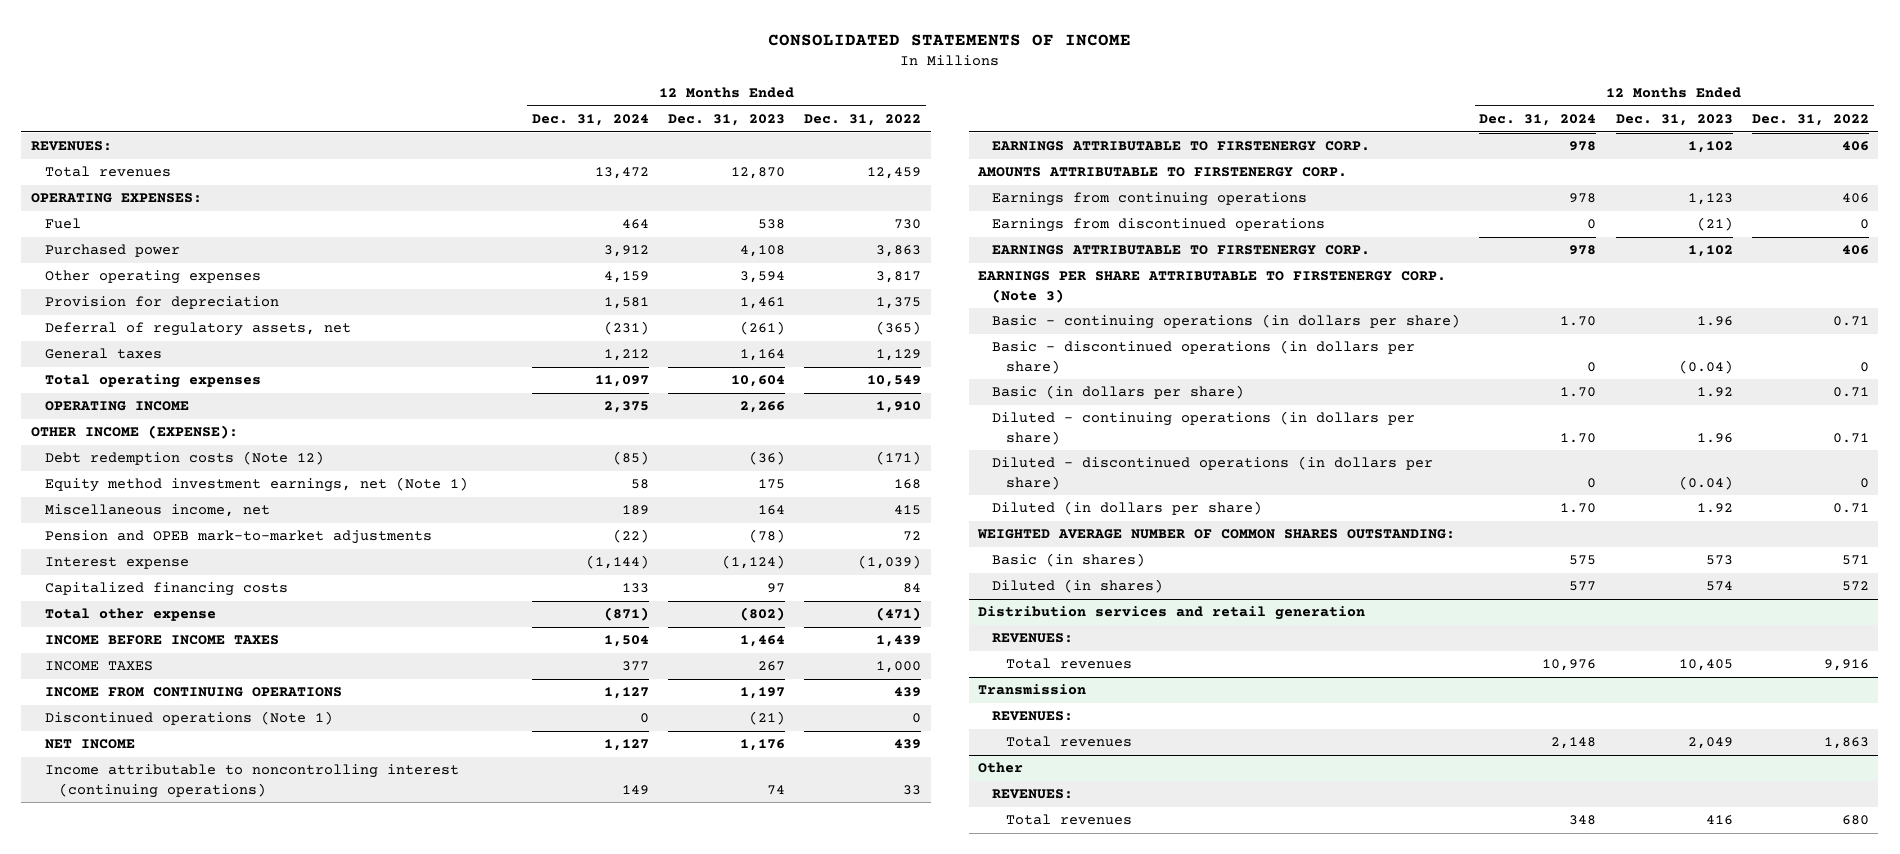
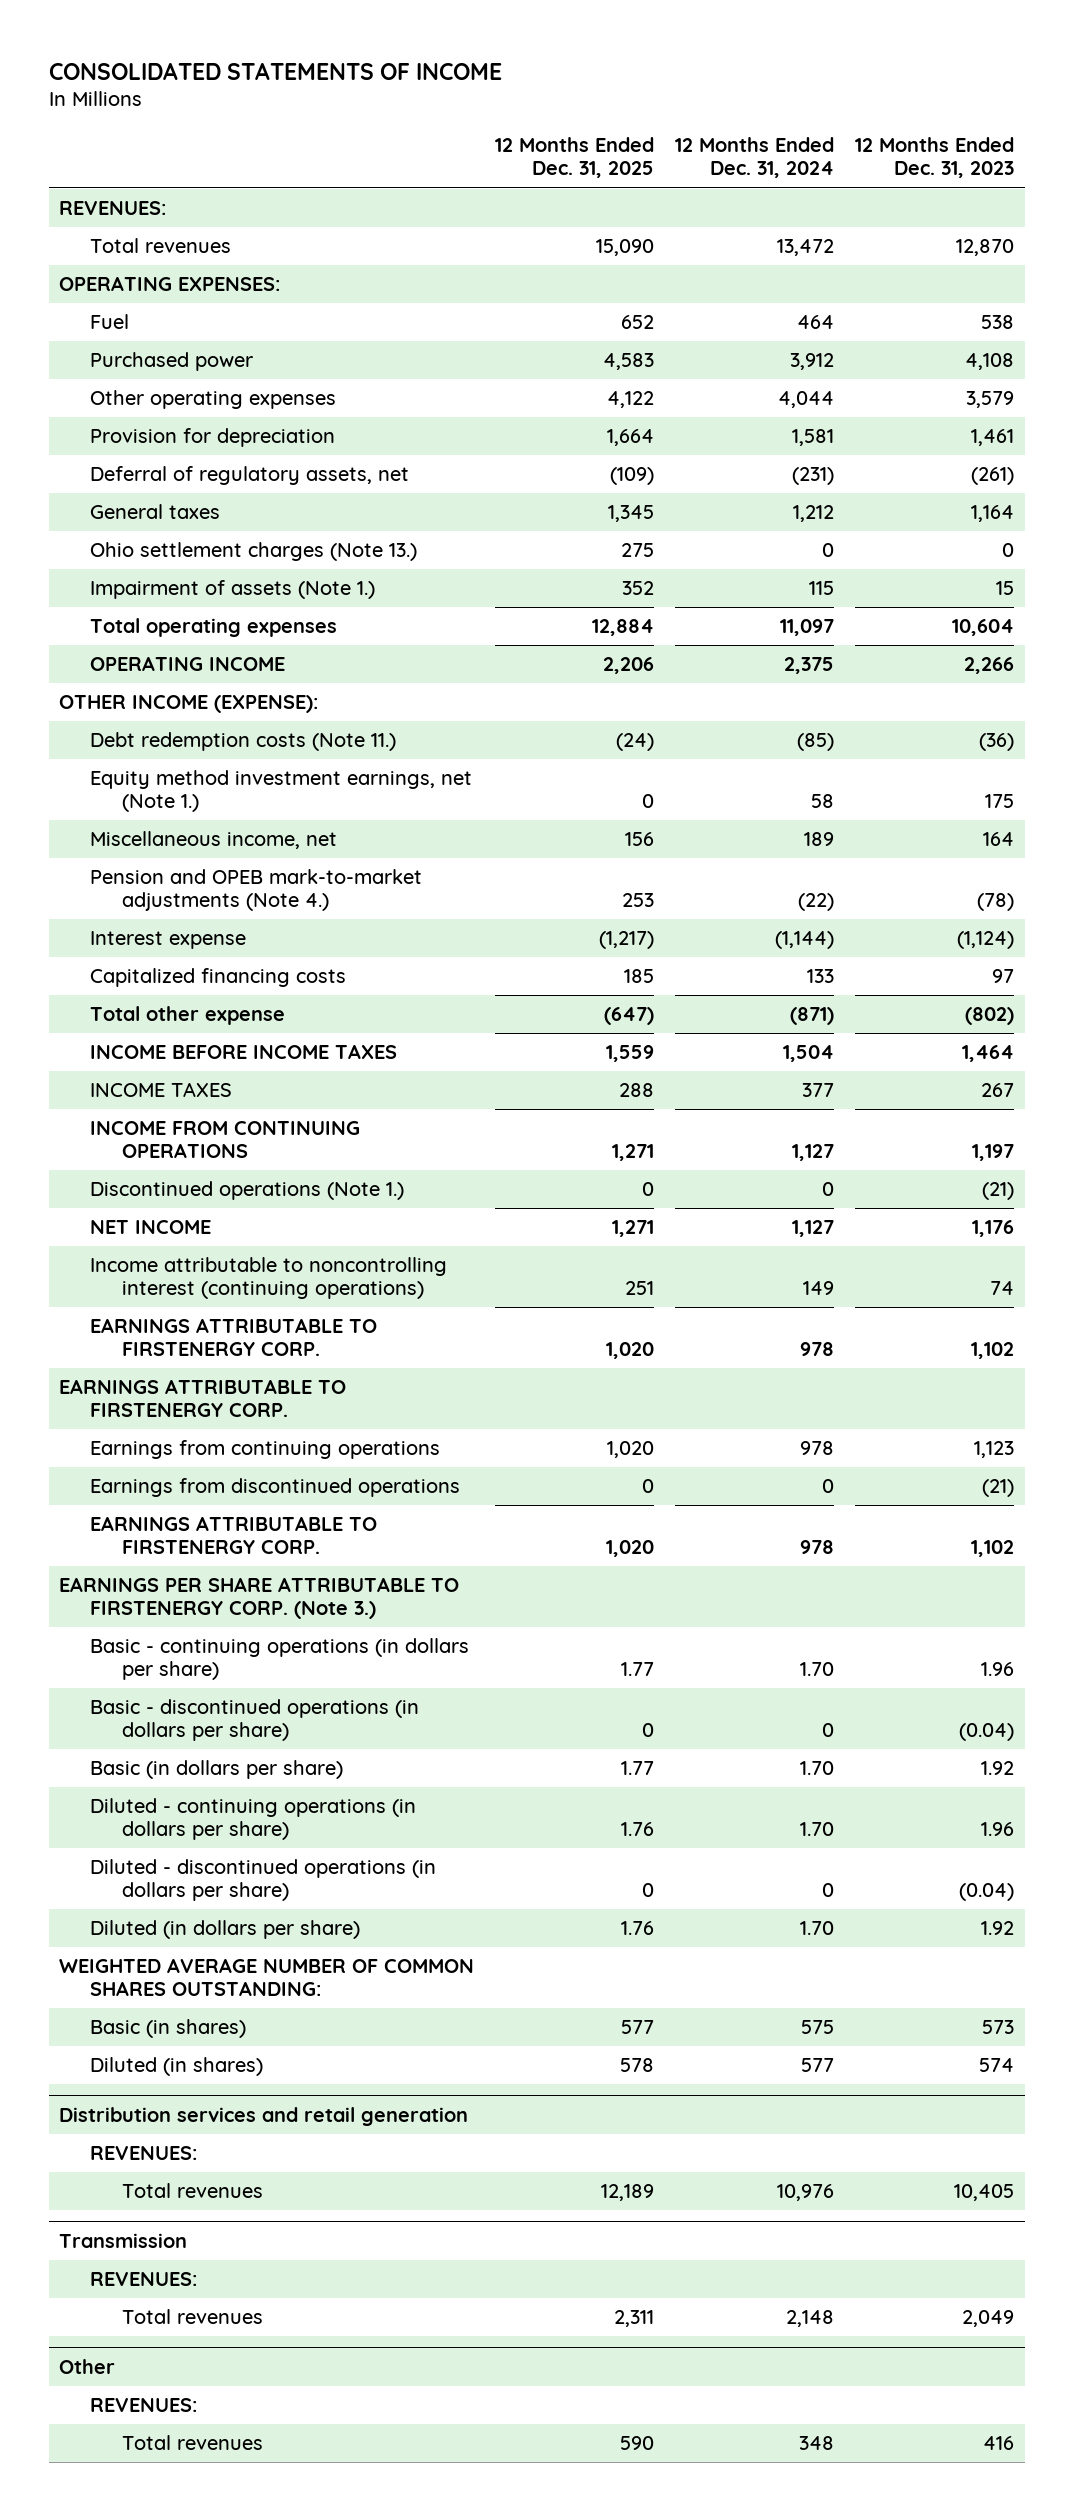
- | 12 Months Ended Dec. 31, 2024 | 12 Months Ended Dec. 31, 2023 | 12 Months Ended Dec. 31, 2022
+ | 12 Months Ended Dec. 31, 2025 | 12 Months Ended Dec. 31, 2024 | 12 Months Ended Dec. 31, 2023
- Other operating expenses | 4,159 | 3,594 | 3,817
+ Other operating expenses | 4,122 | 4,044 | 3,579
+ Ohio settlement charges (Note 13.) | 275 | 0 | 0
+ Impairment of assets (Note 1.) | 352 | 115 | 15
- Debt redemption costs (Note 12) | (85) | (36) | (171)
- Equity method investment earnings, net (Note 1) | 58 | 175 | 168
+ Debt redemption costs (Note 11.) | (24) | (85) | (36)
+ Equity method investment earnings, net (Note 1.) | 0 | 58 | 175
- Pension and OPEB mark-to-market adjustments | (22) | (78) | 72
+ Pension and OPEB mark-to-market adjustments (Note 4.) | 253 | (22) | (78)
- Discontinued operations (Note 1) | 0 | (21) | 0
+ Discontinued operations (Note 1.) | 0 | 0 | (21)
- AMOUNTS ATTRIBUTABLE TO FIRSTENERGY CORP.
+ EARNINGS ATTRIBUTABLE TO FIRSTENERGY CORP.
- EARNINGS PER SHARE ATTRIBUTABLE TO FIRSTENERGY CORP. (Note 3)
+ EARNINGS PER SHARE ATTRIBUTABLE TO FIRSTENERGY CORP. (Note 3.)

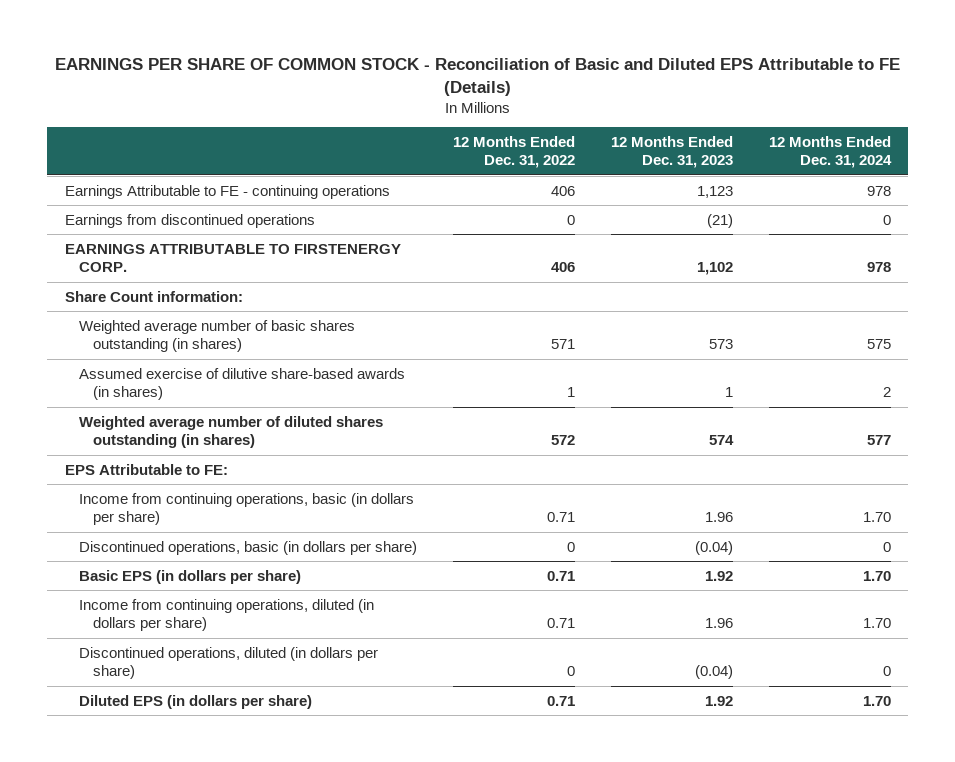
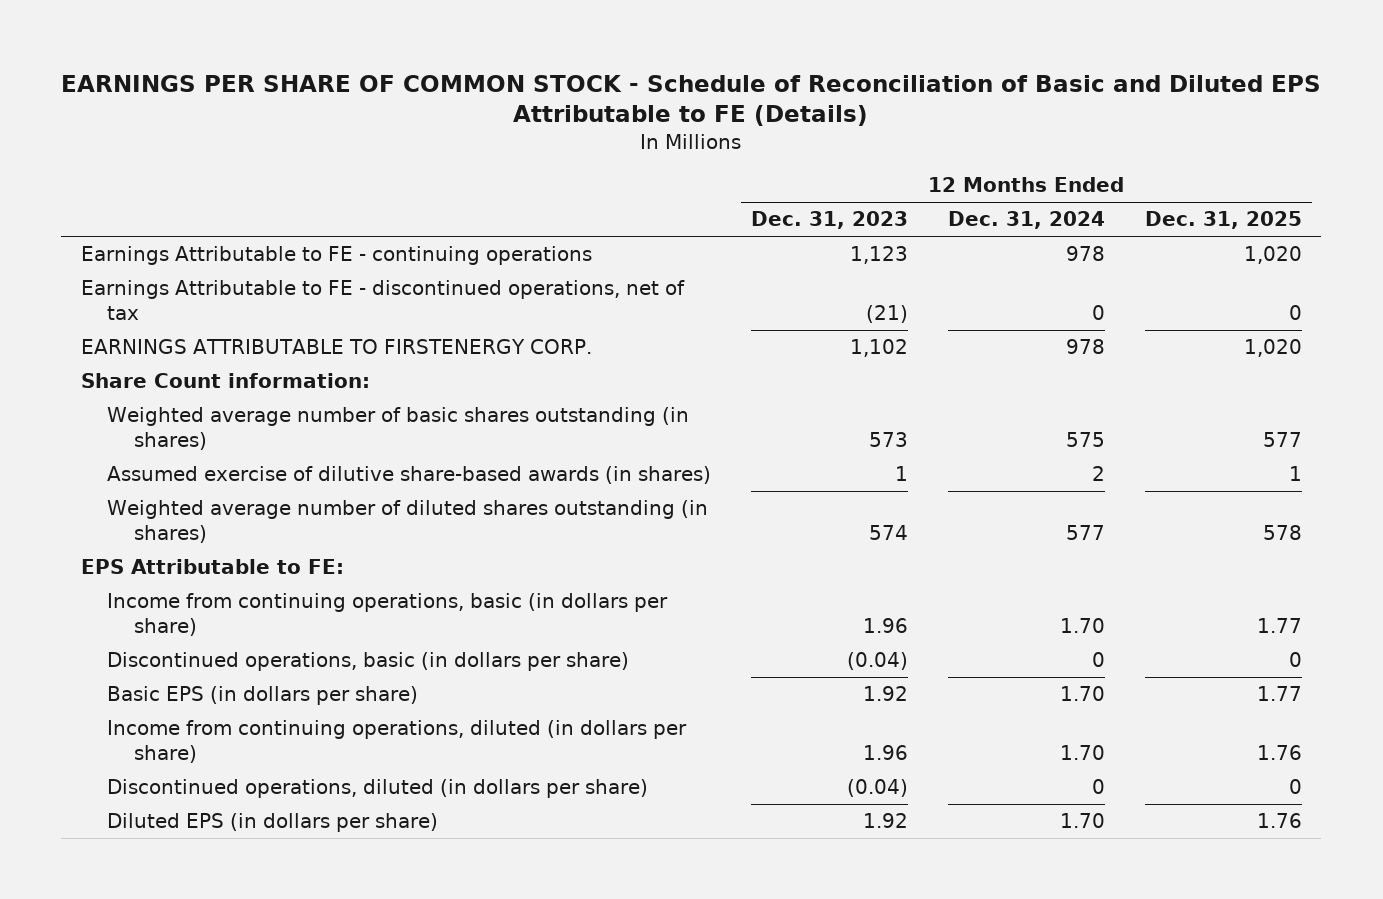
- EARNINGS PER SHARE OF COMMON STOCK - Reconciliation of Basic and Diluted EPS Attributable to FE (Details)
+ EARNINGS PER SHARE OF COMMON STOCK - Schedule of Reconciliation of Basic and Diluted EPS Attributable to FE (Details)
- | 12 Months Ended Dec. 31, 2022 | 12 Months Ended Dec. 31, 2023 | 12 Months Ended Dec. 31, 2024
+ | 12 Months Ended Dec. 31, 2023 | 12 Months Ended Dec. 31, 2024 | 12 Months Ended Dec. 31, 2025
- Earnings from discontinued operations | 0 | (21) | 0
+ Earnings Attributable to FE - discontinued operations, net of tax | (21) | 0 | 0

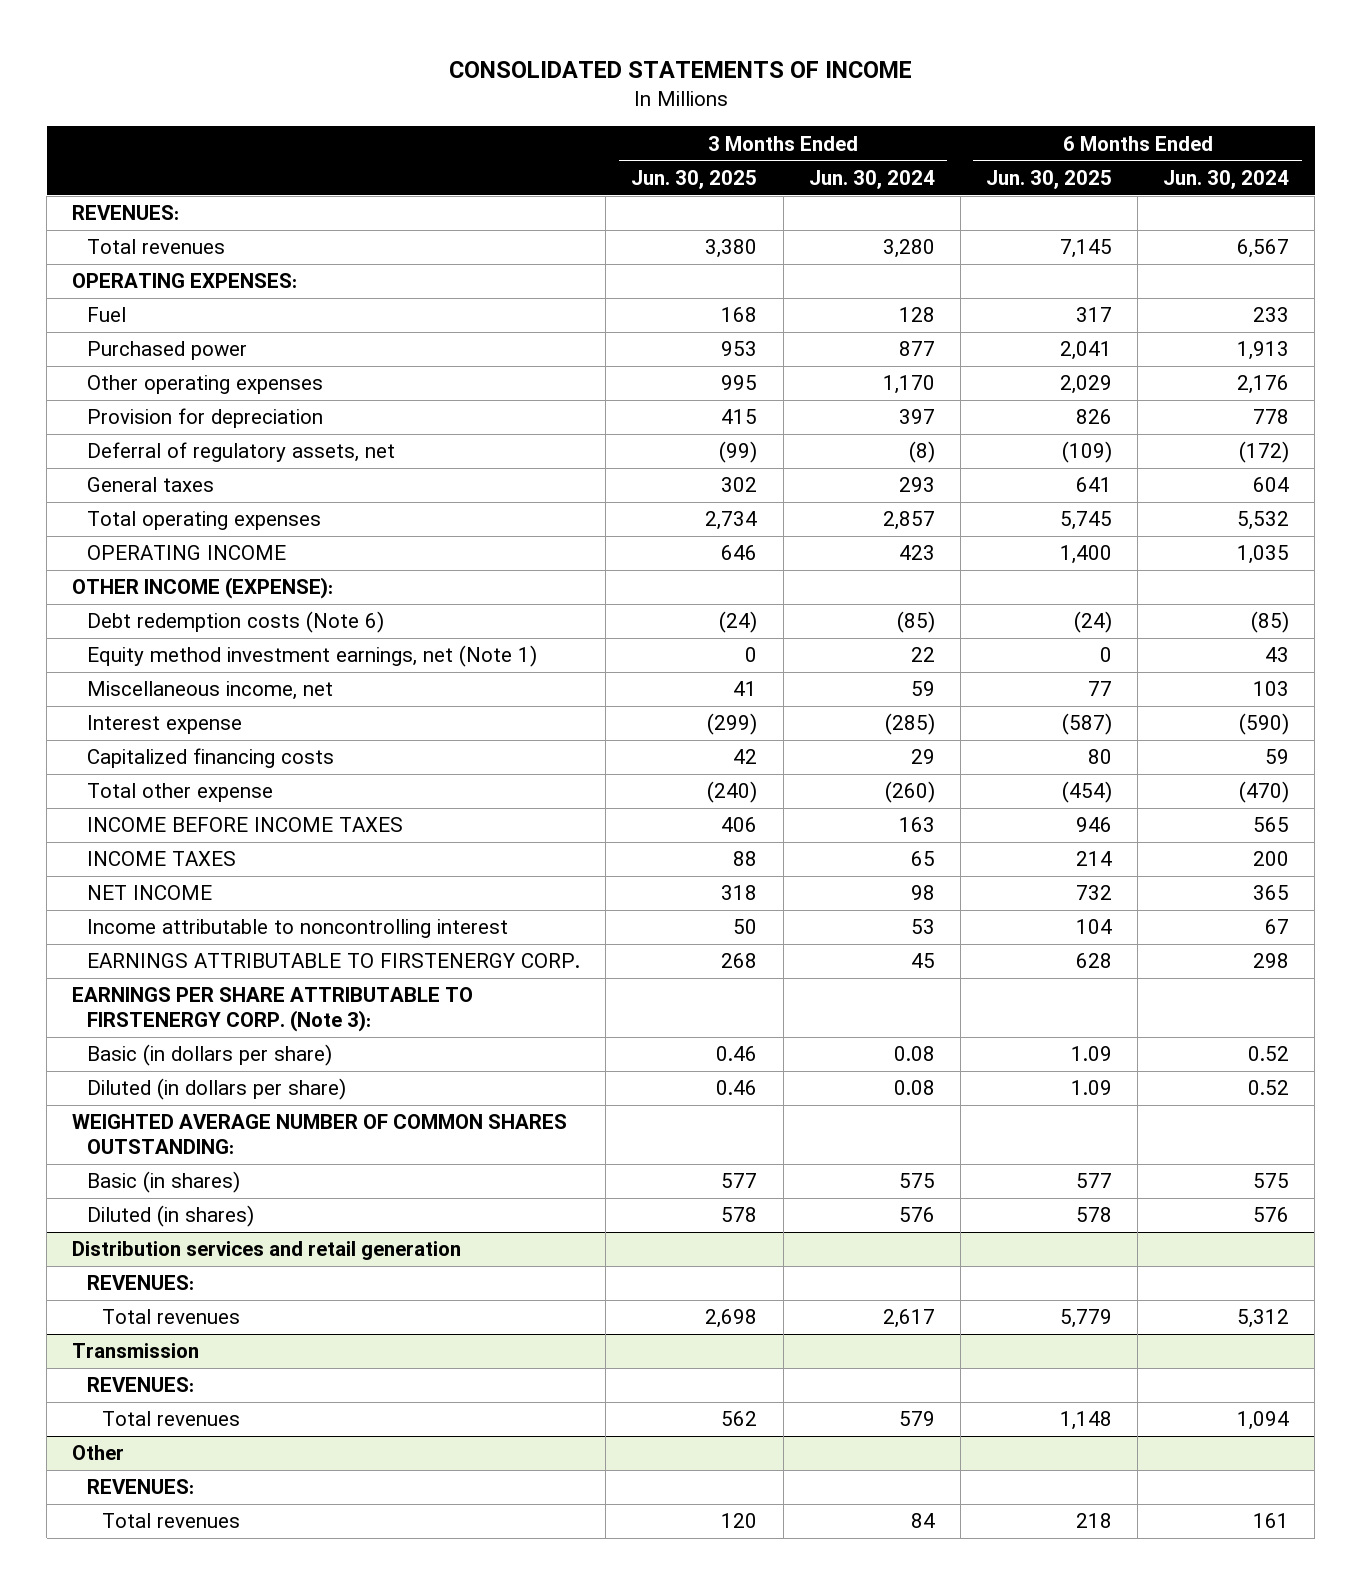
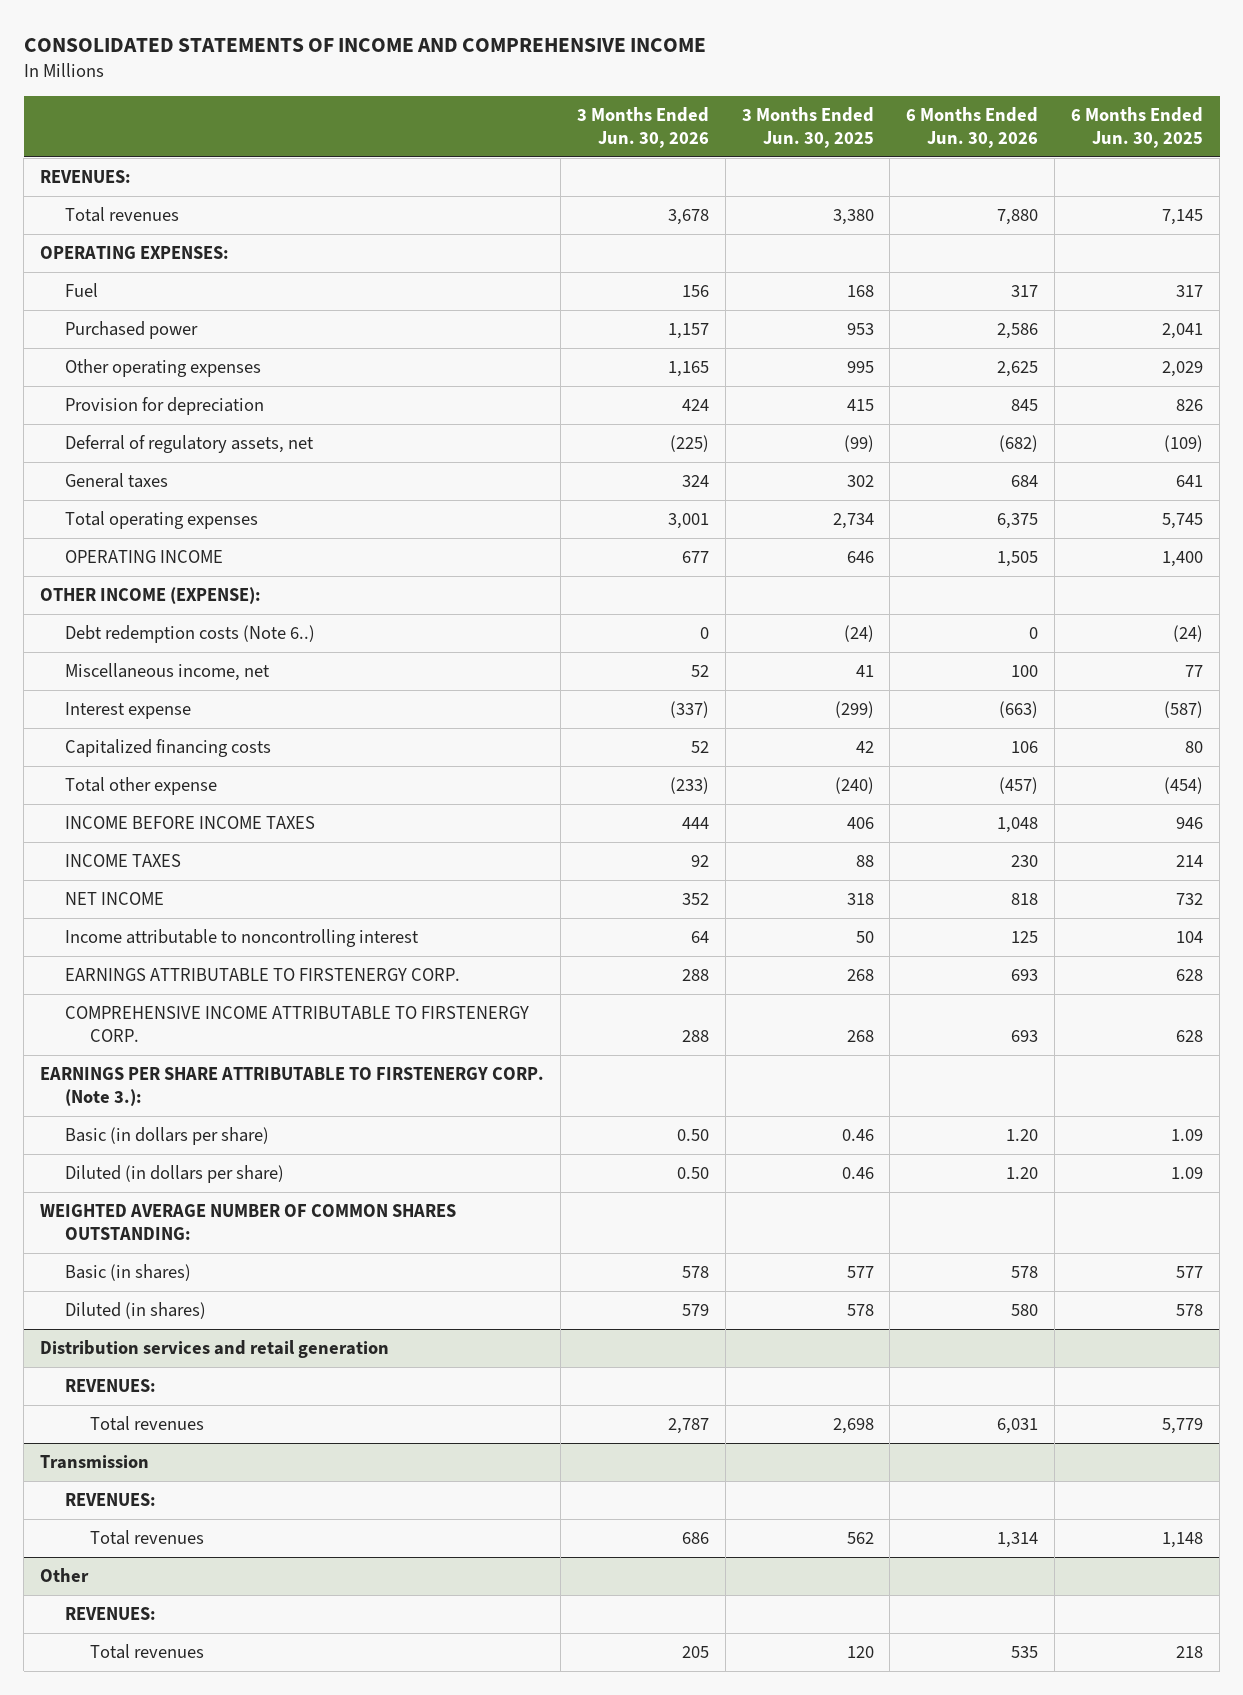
- CONSOLIDATED STATEMENTS OF INCOME
+ CONSOLIDATED STATEMENTS OF INCOME AND COMPREHENSIVE INCOME
- | 3 Months Ended Jun. 30, 2025 | 3 Months Ended Jun. 30, 2024 | 6 Months Ended Jun. 30, 2025 | 6 Months Ended Jun. 30, 2024
+ | 3 Months Ended Jun. 30, 2026 | 3 Months Ended Jun. 30, 2025 | 6 Months Ended Jun. 30, 2026 | 6 Months Ended Jun. 30, 2025
- Debt redemption costs (Note 6) | (24) | (85) | (24) | (85)
- Equity method investment earnings, net (Note 1) | 0 | 22 | 0 | 43
+ Debt redemption costs (Note 6..) | 0 | (24) | 0 | (24)
- EARNINGS PER SHARE ATTRIBUTABLE TO FIRSTENERGY CORP. (Note 3):
+ COMPREHENSIVE INCOME ATTRIBUTABLE TO FIRSTENERGY CORP. | 288 | 268 | 693 | 628
+ EARNINGS PER SHARE ATTRIBUTABLE TO FIRSTENERGY CORP. (Note 3.):

